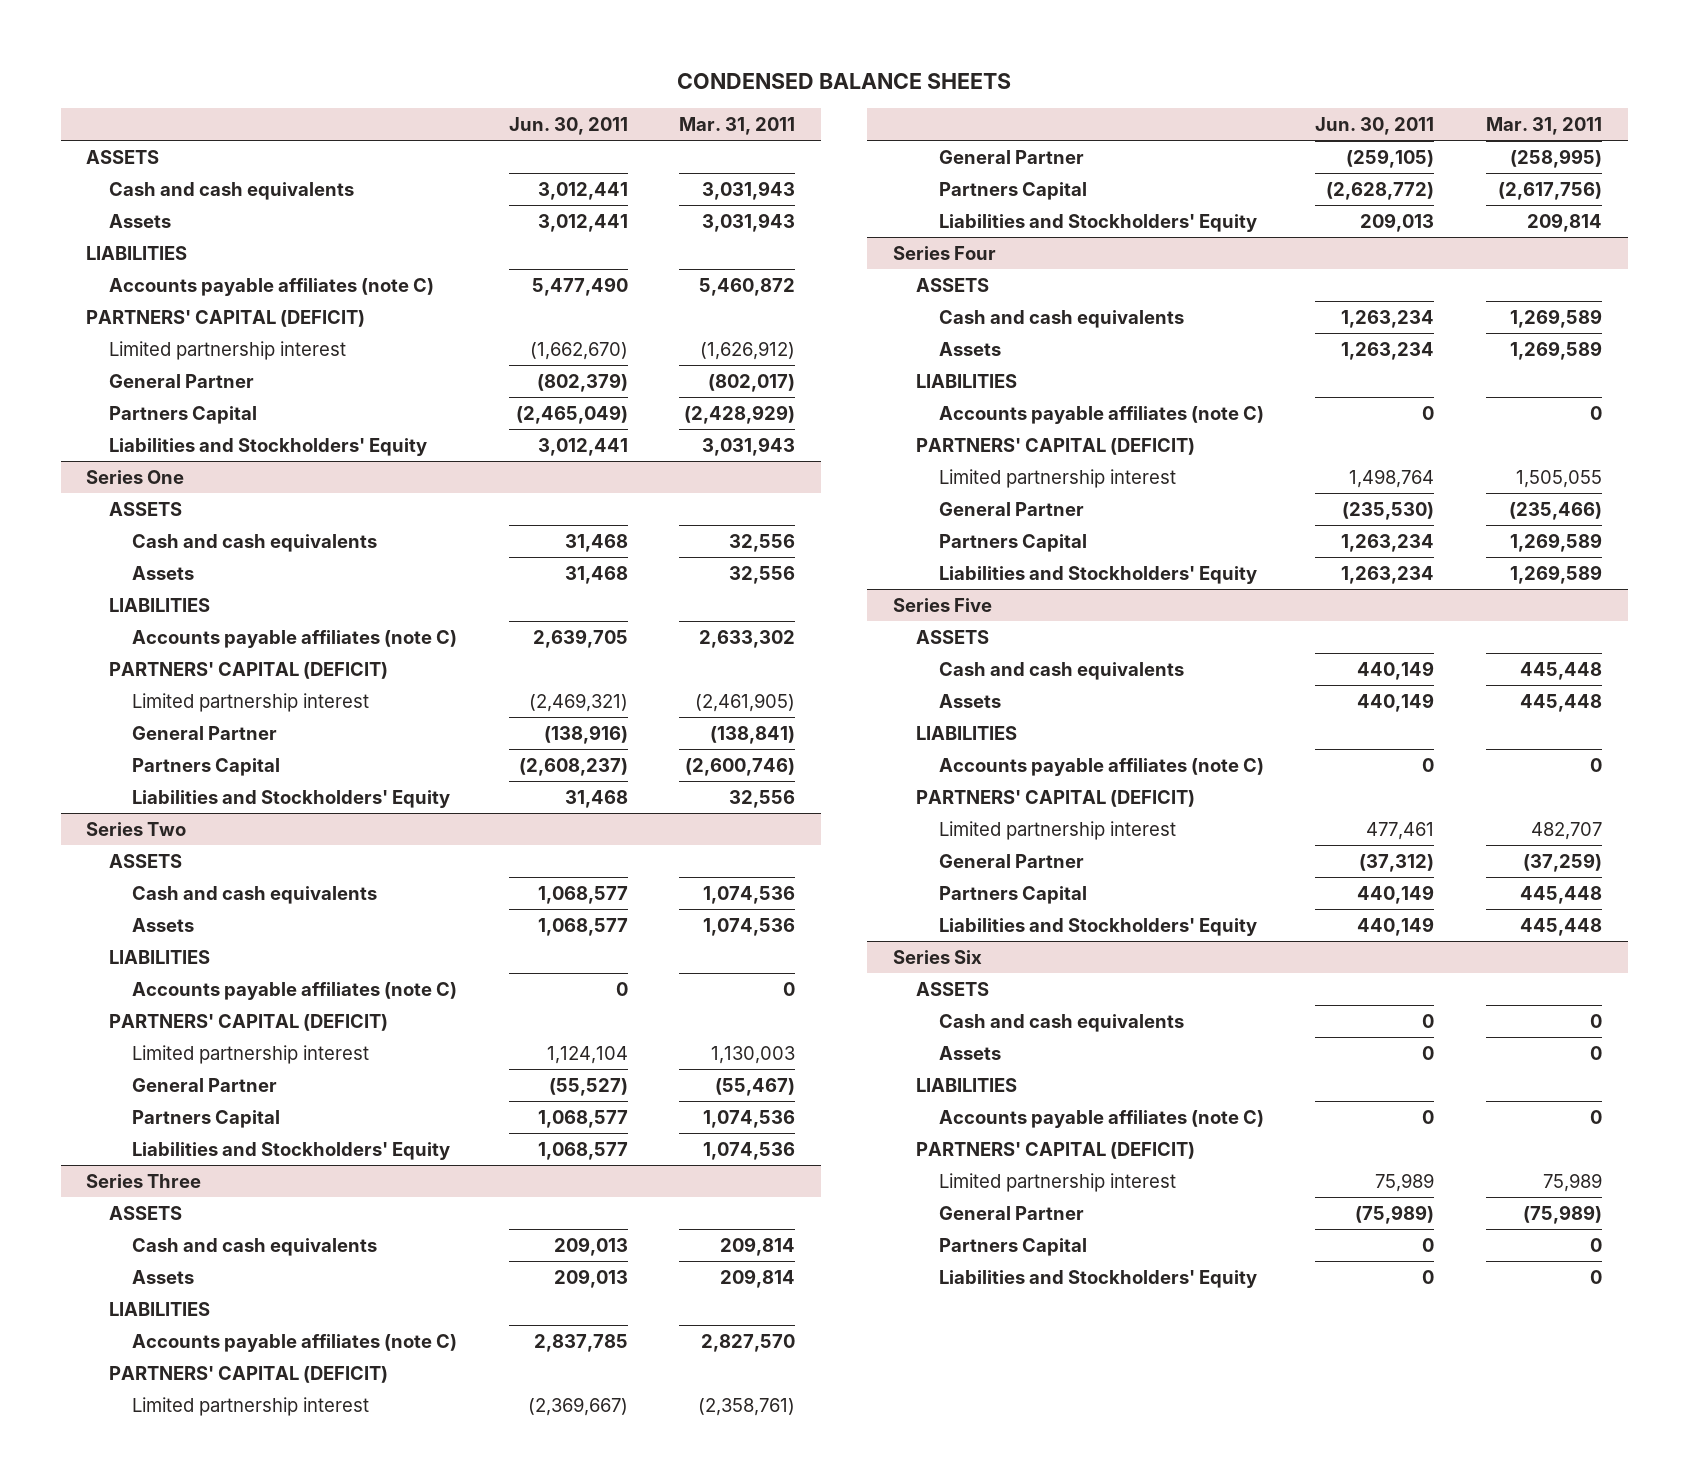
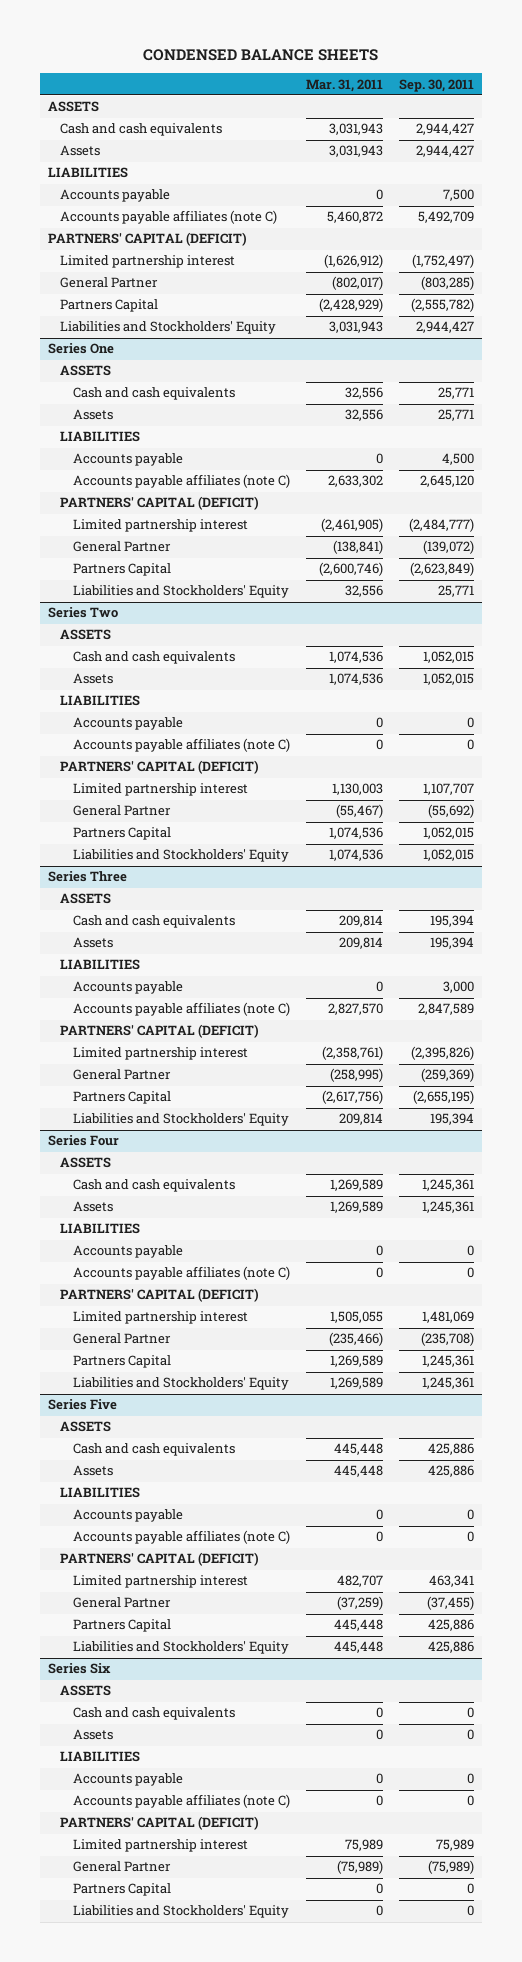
- | Jun. 30, 2011 | Mar. 31, 2011
+ | Mar. 31, 2011 | Sep. 30, 2011
+ Accounts payable | 0 | 7,500
@ Series One
+ Accounts payable | 0 | 4,500
@ Series Two
+ Accounts payable | 0 | 0
@ Series Three
+ Accounts payable | 0 | 3,000
@ Series Four
+ Accounts payable | 0 | 0
@ Series Five
+ Accounts payable | 0 | 0
@ Series Six
+ Accounts payable | 0 | 0

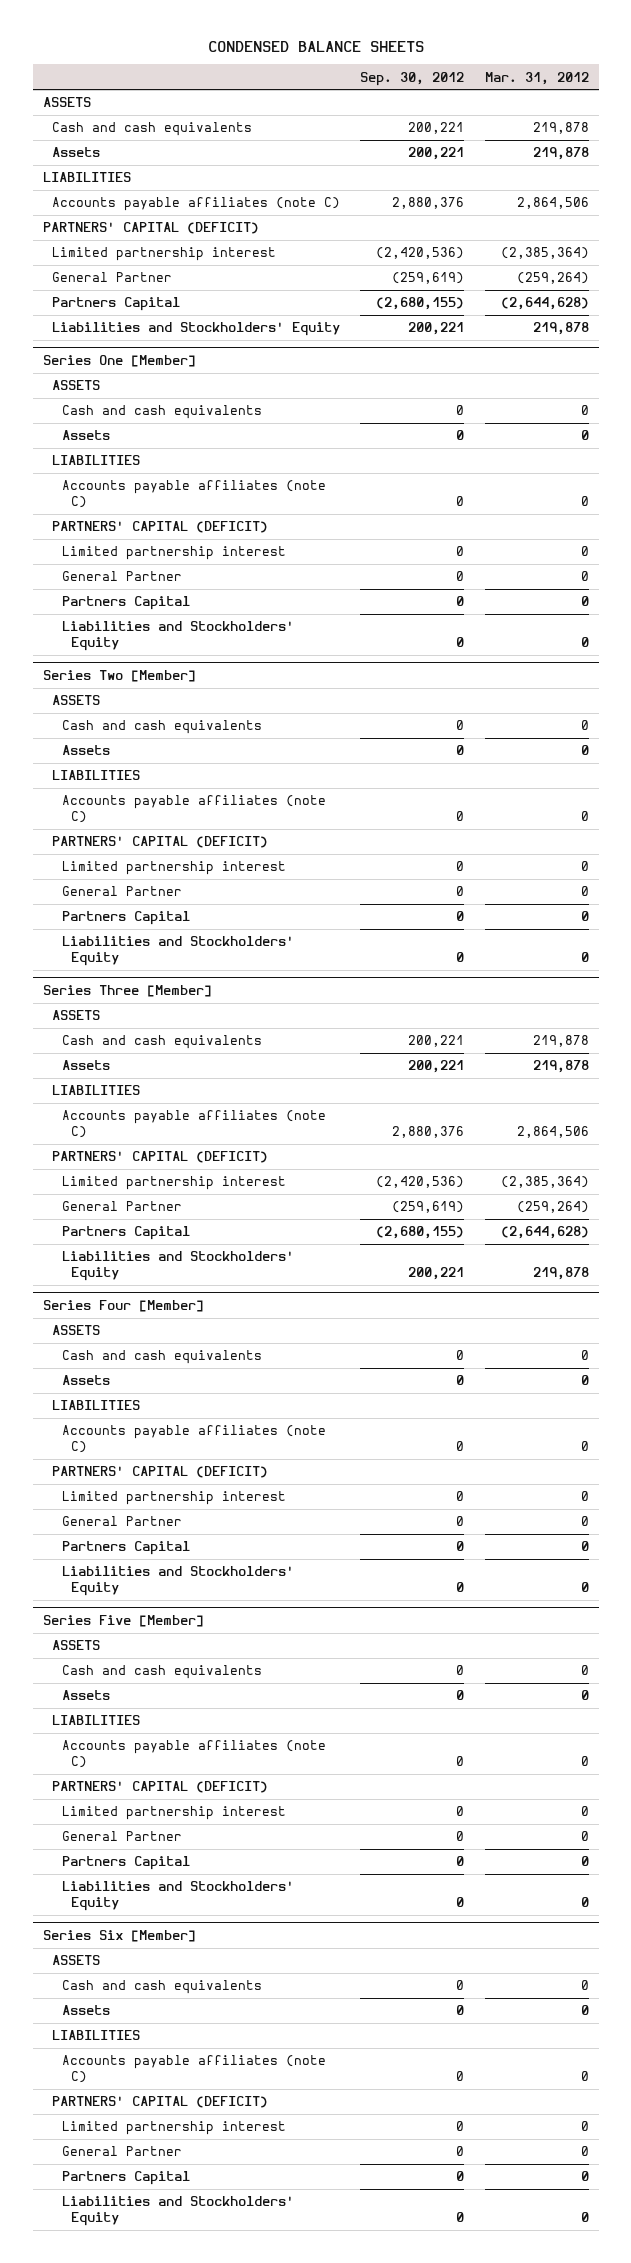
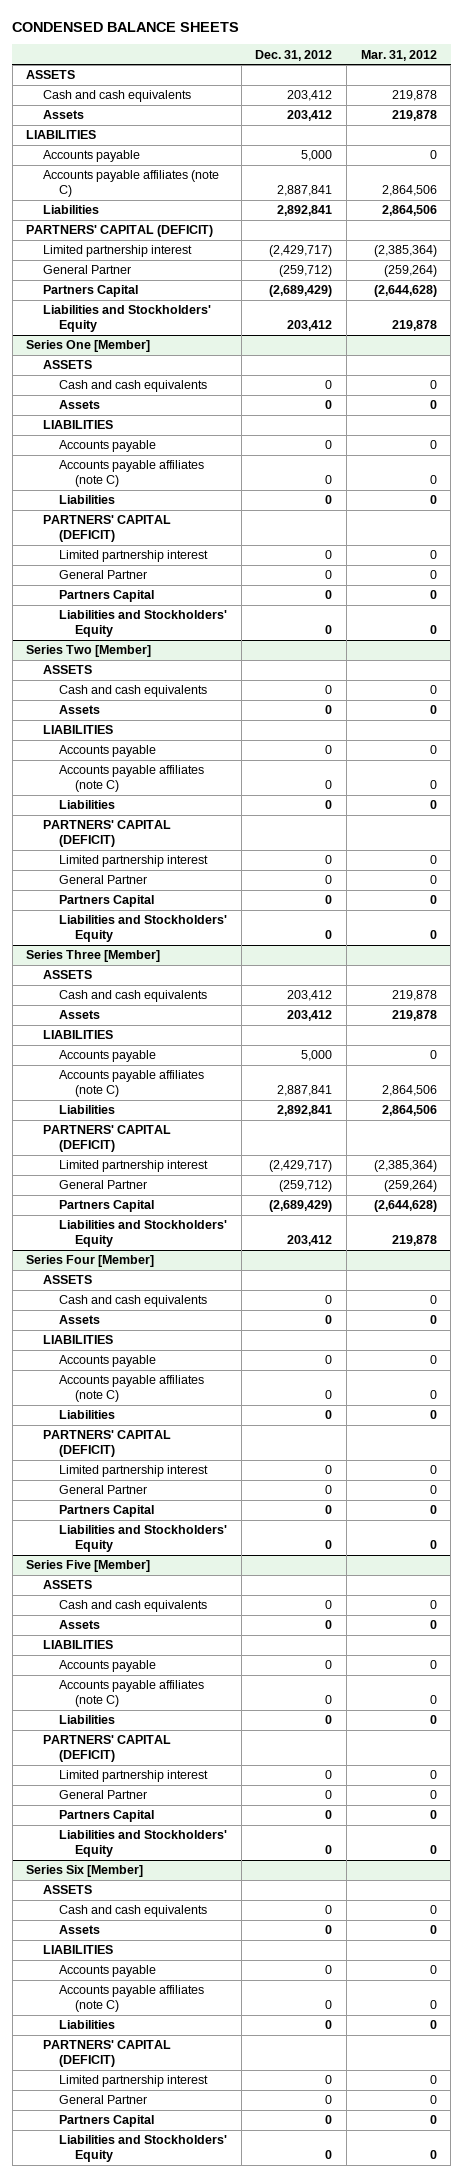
- | Sep. 30, 2012 | Mar. 31, 2012
+ | Dec. 31, 2012 | Mar. 31, 2012
+ Accounts payable | 5,000 | 0
+ Liabilities | 2,892,841 | 2,864,506
@ Series One [Member]
+ Accounts payable | 0 | 0
+ Liabilities | 0 | 0
@ Series Two [Member]
+ Accounts payable | 0 | 0
+ Liabilities | 0 | 0
@ Series Three [Member]
+ Accounts payable | 5,000 | 0
+ Liabilities | 2,892,841 | 2,864,506
@ Series Four [Member]
+ Accounts payable | 0 | 0
+ Liabilities | 0 | 0
@ Series Five [Member]
+ Accounts payable | 0 | 0
+ Liabilities | 0 | 0
@ Series Six [Member]
+ Accounts payable | 0 | 0
+ Liabilities | 0 | 0

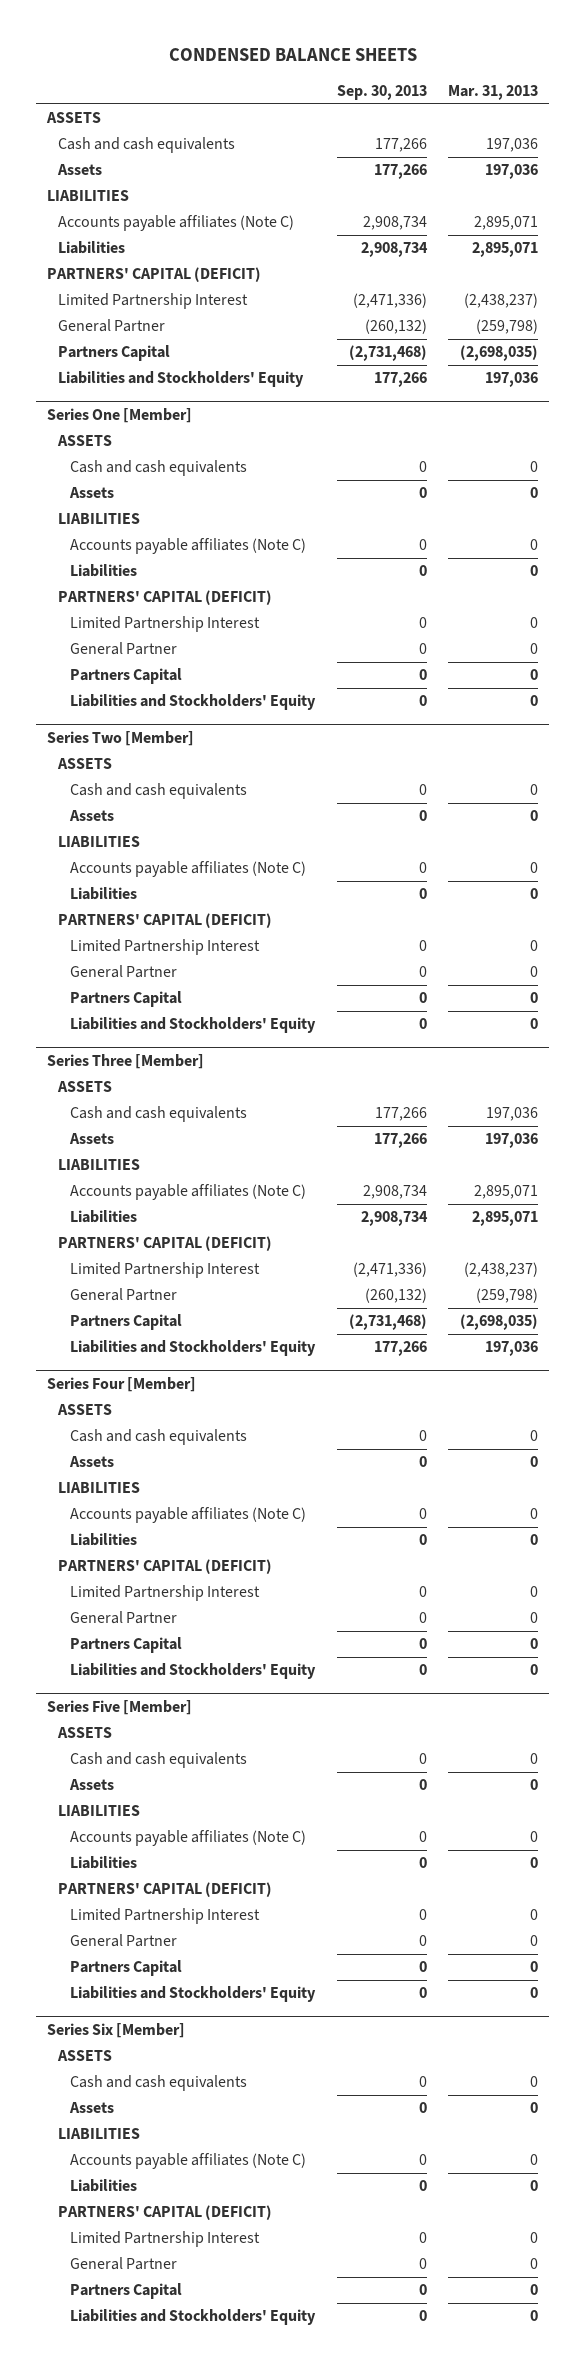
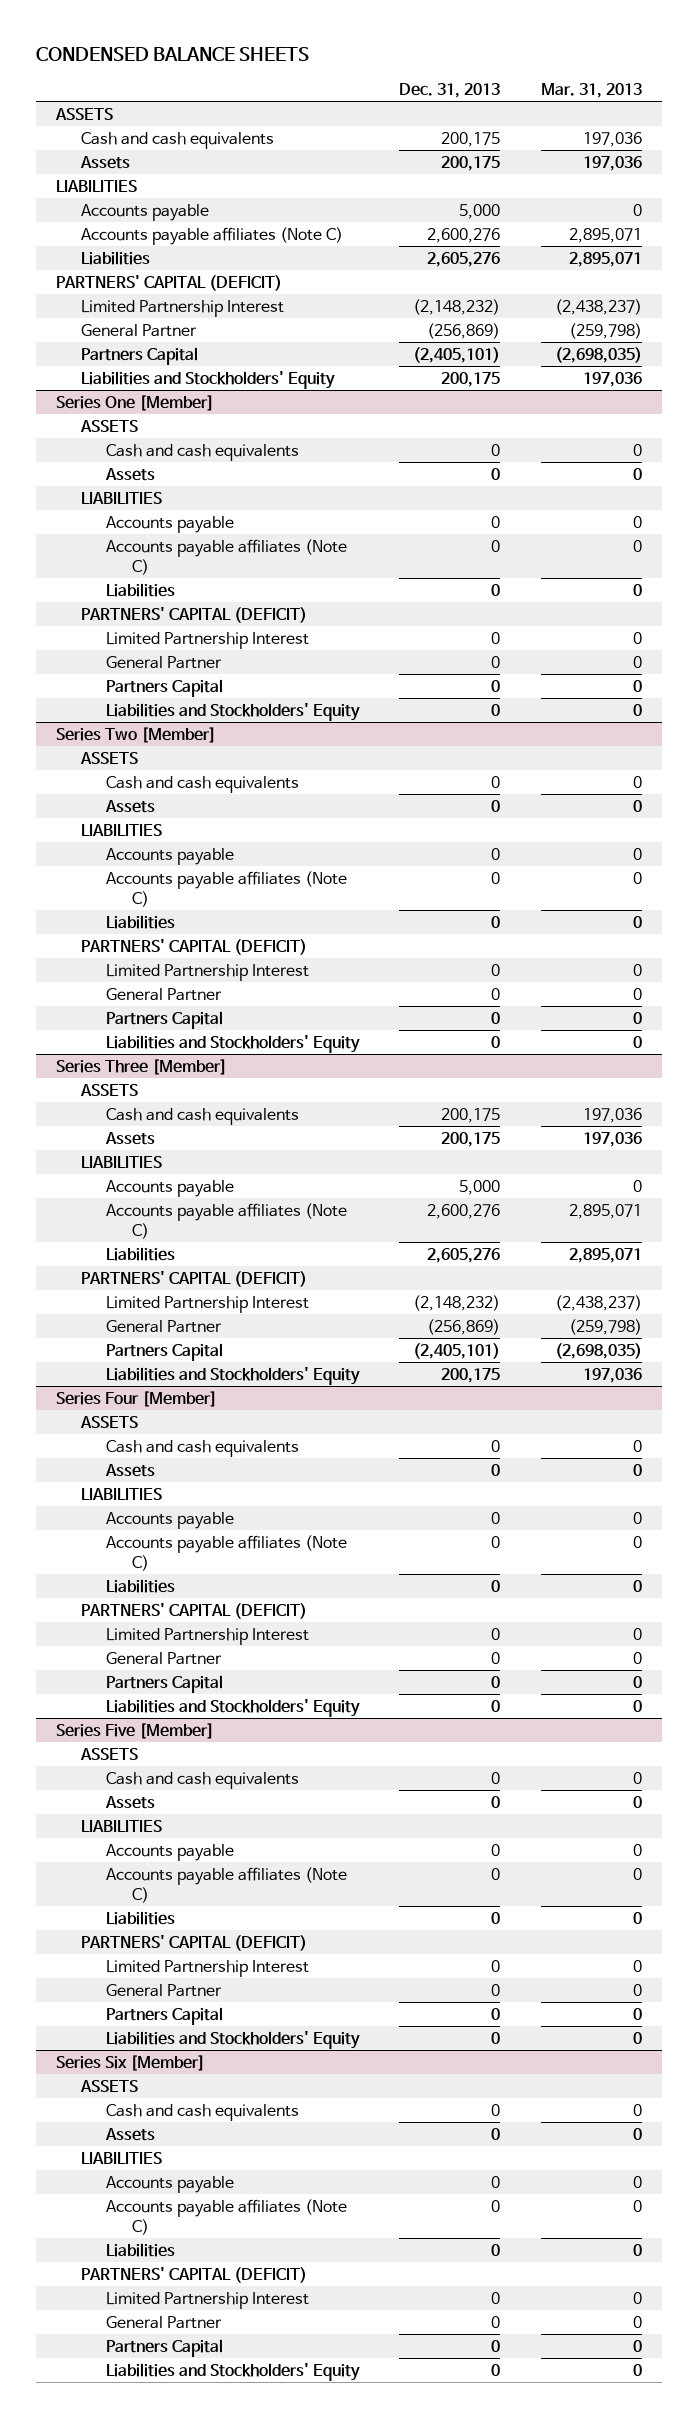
- | Sep. 30, 2013 | Mar. 31, 2013
+ | Dec. 31, 2013 | Mar. 31, 2013
+ Accounts payable | 5,000 | 0
@ Series One [Member]
+ Accounts payable | 0 | 0
@ Series Two [Member]
+ Accounts payable | 0 | 0
@ Series Three [Member]
+ Accounts payable | 5,000 | 0
@ Series Four [Member]
+ Accounts payable | 0 | 0
@ Series Five [Member]
+ Accounts payable | 0 | 0
@ Series Six [Member]
+ Accounts payable | 0 | 0

